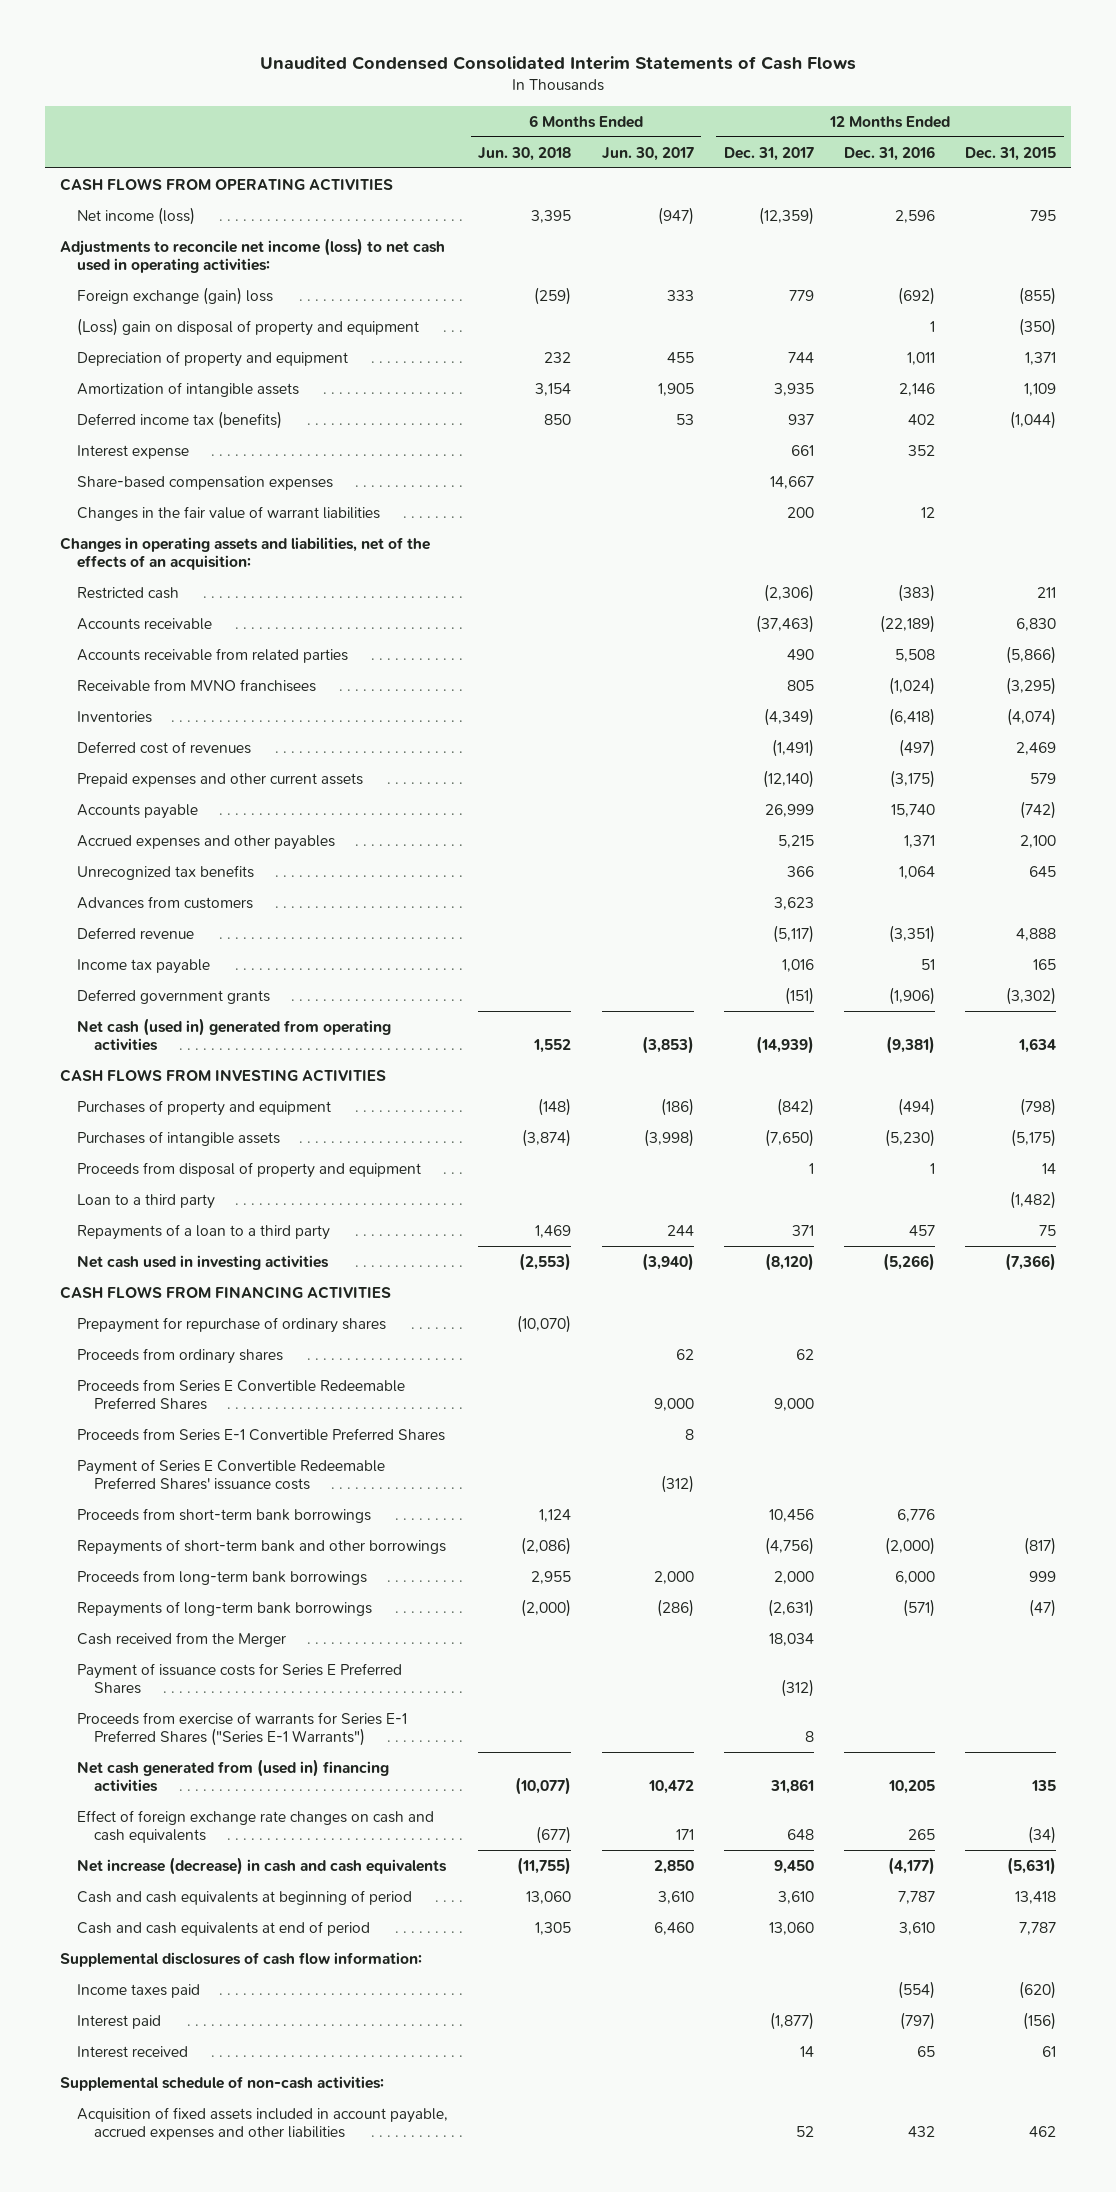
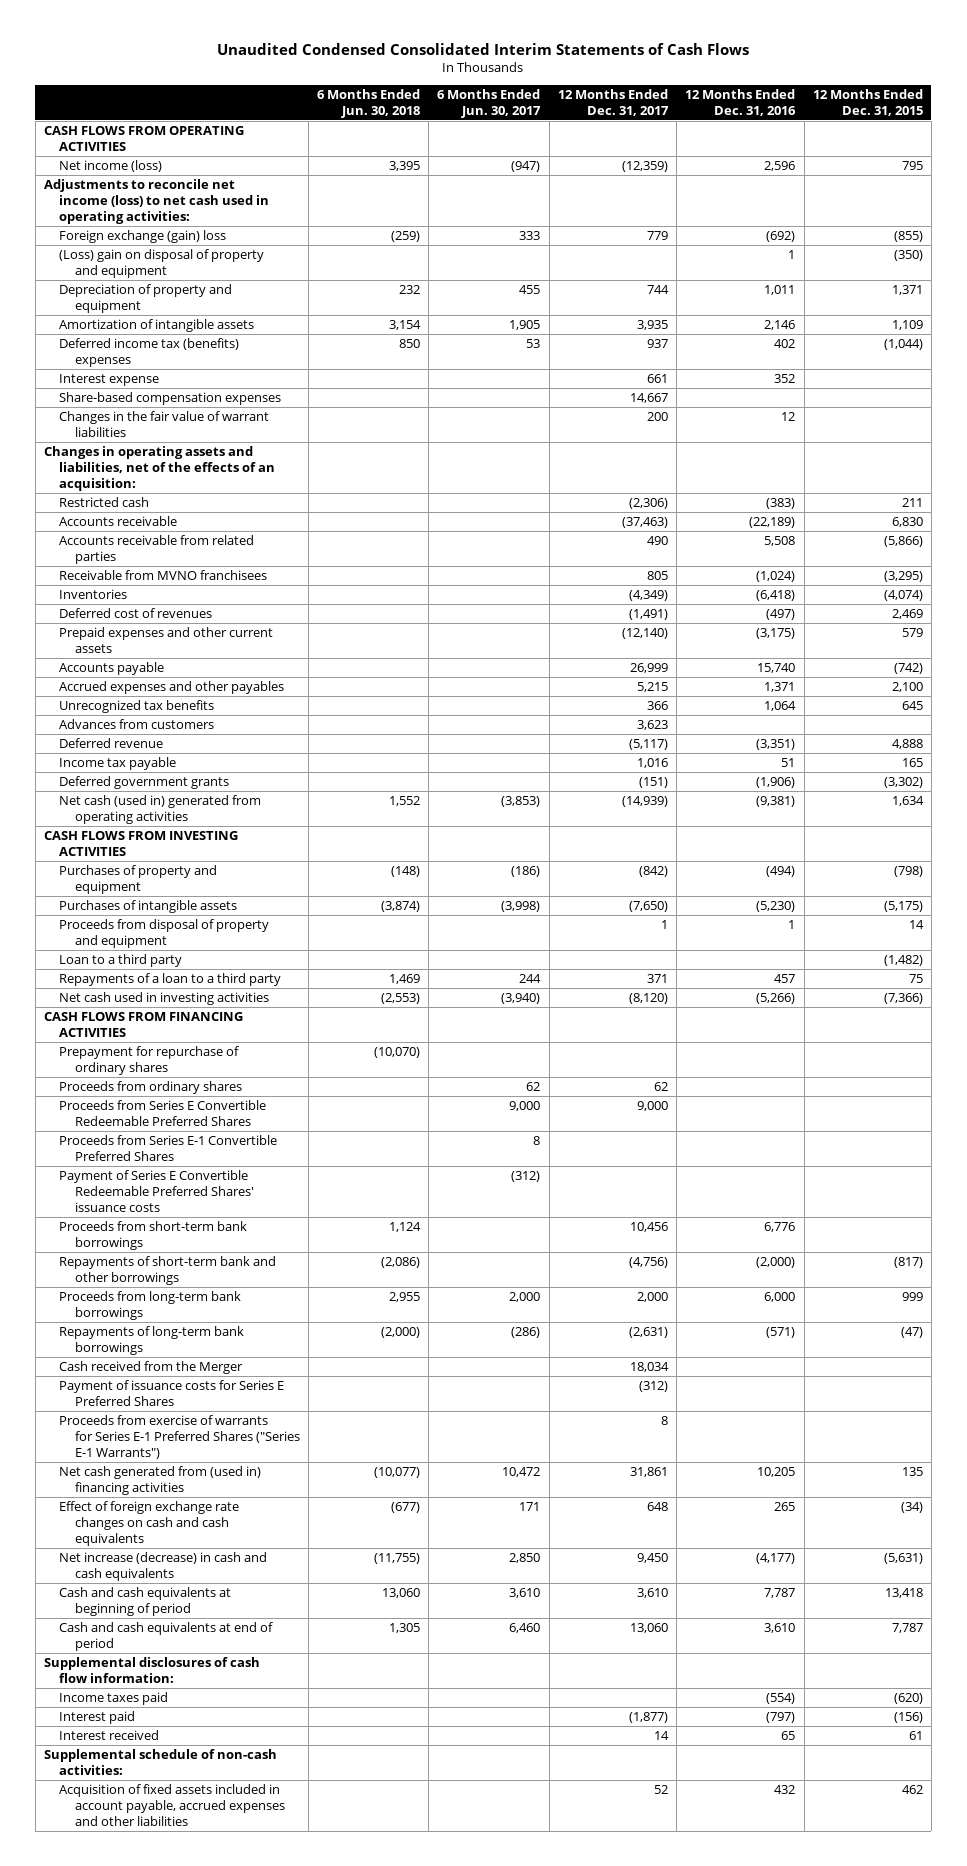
- Deferred income tax (benefits) | 850 | 53 | 937 | 402 | (1,044)
+ Deferred income tax (benefits) expenses | 850 | 53 | 937 | 402 | (1,044)

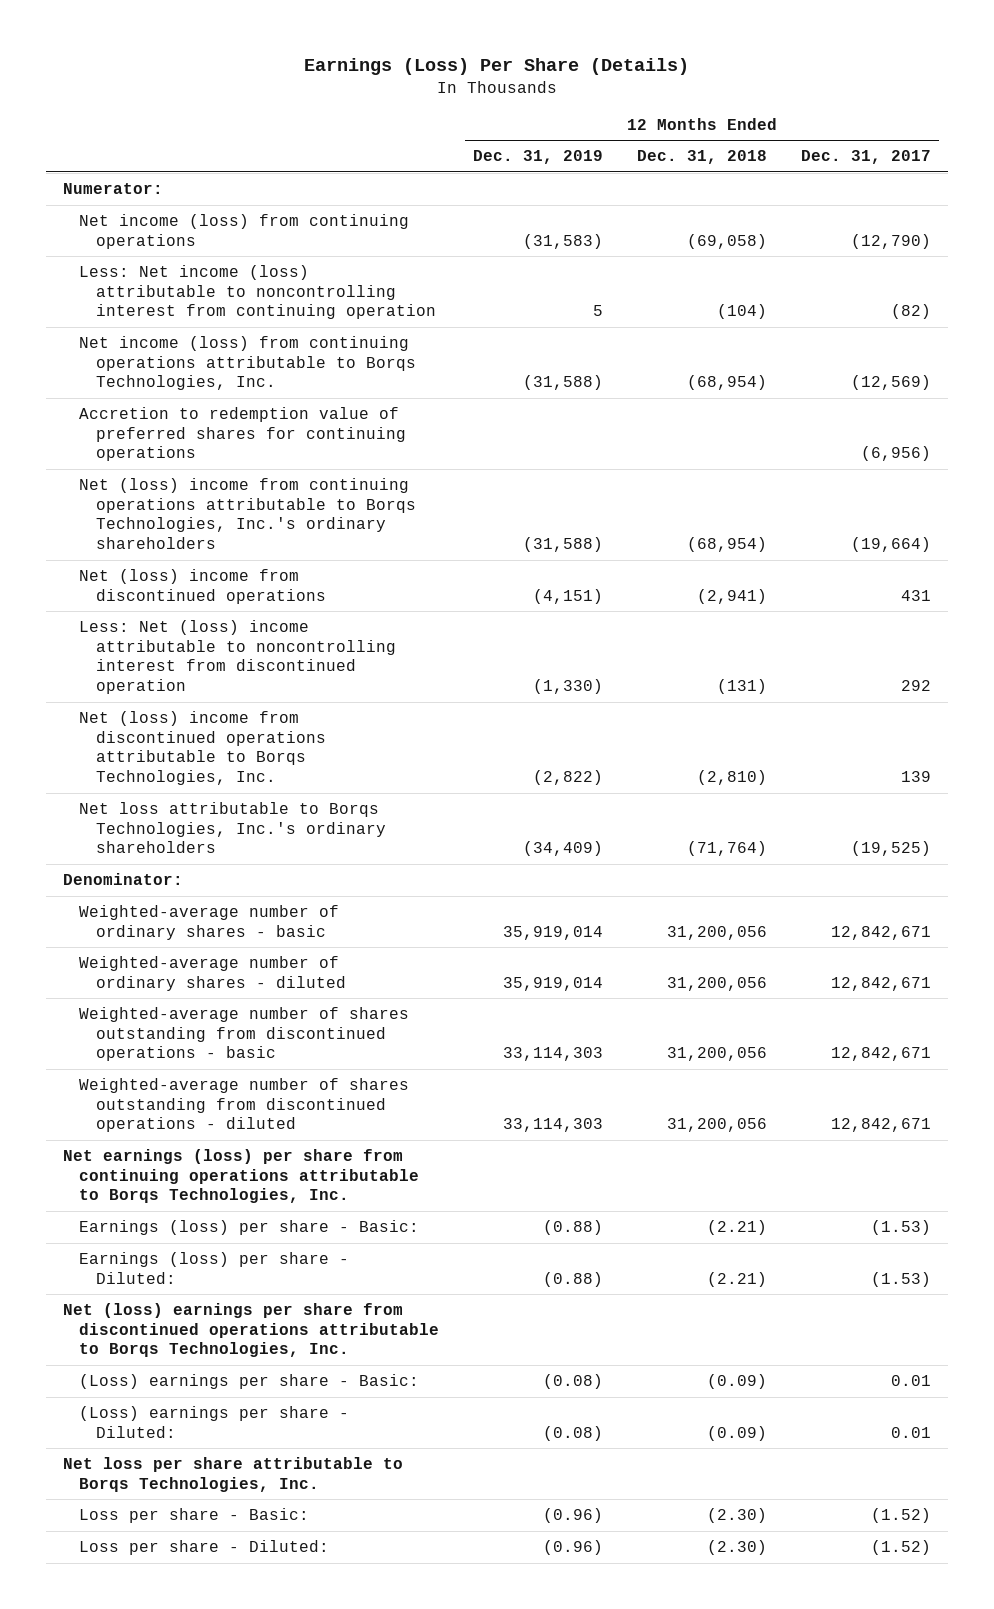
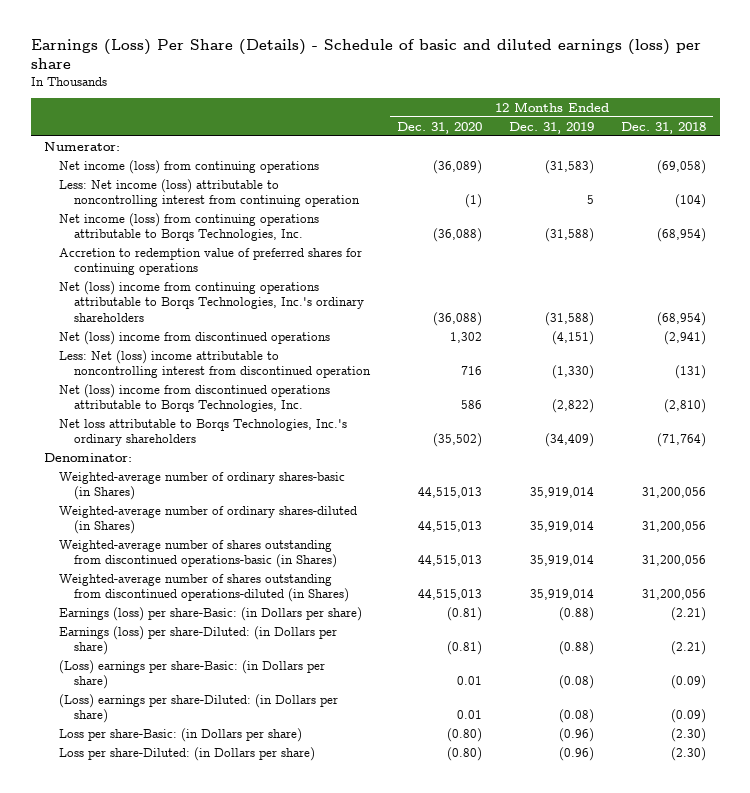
- Earnings (Loss) Per Share (Details)
+ Earnings (Loss) Per Share (Details) - Schedule of basic and diluted earnings (loss) per share
- | 12 Months Ended Dec. 31, 2019 | 12 Months Ended Dec. 31, 2018 | 12 Months Ended Dec. 31, 2017
+ | 12 Months Ended Dec. 31, 2020 | 12 Months Ended Dec. 31, 2019 | 12 Months Ended Dec. 31, 2018
- Weighted-average number of ordinary shares - basic | 35,919,014 | 31,200,056 | 12,842,671
- Weighted-average number of ordinary shares - diluted | 35,919,014 | 31,200,056 | 12,842,671
- Weighted-average number of shares outstanding from discontinued operations - basic | 33,114,303 | 31,200,056 | 12,842,671
- Weighted-average number of shares outstanding from discontinued operations - diluted | 33,114,303 | 31,200,056 | 12,842,671
- Net earnings (loss) per share from continuing operations attributable to Borqs Technologies, Inc.
- Earnings (loss) per share - Basic: | (0.88) | (2.21) | (1.53)
- Earnings (loss) per share - Diluted: | (0.88) | (2.21) | (1.53)
- Net (loss) earnings per share from discontinued operations attributable to Borqs Technologies, Inc.
- (Loss) earnings per share - Basic: | (0.08) | (0.09) | 0.01
- (Loss) earnings per share - Diluted: | (0.08) | (0.09) | 0.01
- Net loss per share attributable to Borqs Technologies, Inc.
- Loss per share - Basic: | (0.96) | (2.30) | (1.52)
- Loss per share - Diluted: | (0.96) | (2.30) | (1.52)
+ Weighted-average number of ordinary shares-basic (in Shares) | 44,515,013 | 35,919,014 | 31,200,056
+ Weighted-average number of ordinary shares-diluted (in Shares) | 44,515,013 | 35,919,014 | 31,200,056
+ Weighted-average number of shares outstanding from discontinued operations-basic (in Shares) | 44,515,013 | 35,919,014 | 31,200,056
+ Weighted-average number of shares outstanding from discontinued operations-diluted (in Shares) | 44,515,013 | 35,919,014 | 31,200,056
+ Earnings (loss) per share-Basic: (in Dollars per share) | (0.81) | (0.88) | (2.21)
+ Earnings (loss) per share-Diluted: (in Dollars per share) | (0.81) | (0.88) | (2.21)
+ (Loss) earnings per share-Basic: (in Dollars per share) | 0.01 | (0.08) | (0.09)
+ (Loss) earnings per share-Diluted: (in Dollars per share) | 0.01 | (0.08) | (0.09)
+ Loss per share-Basic: (in Dollars per share) | (0.80) | (0.96) | (2.30)
+ Loss per share-Diluted: (in Dollars per share) | (0.80) | (0.96) | (2.30)

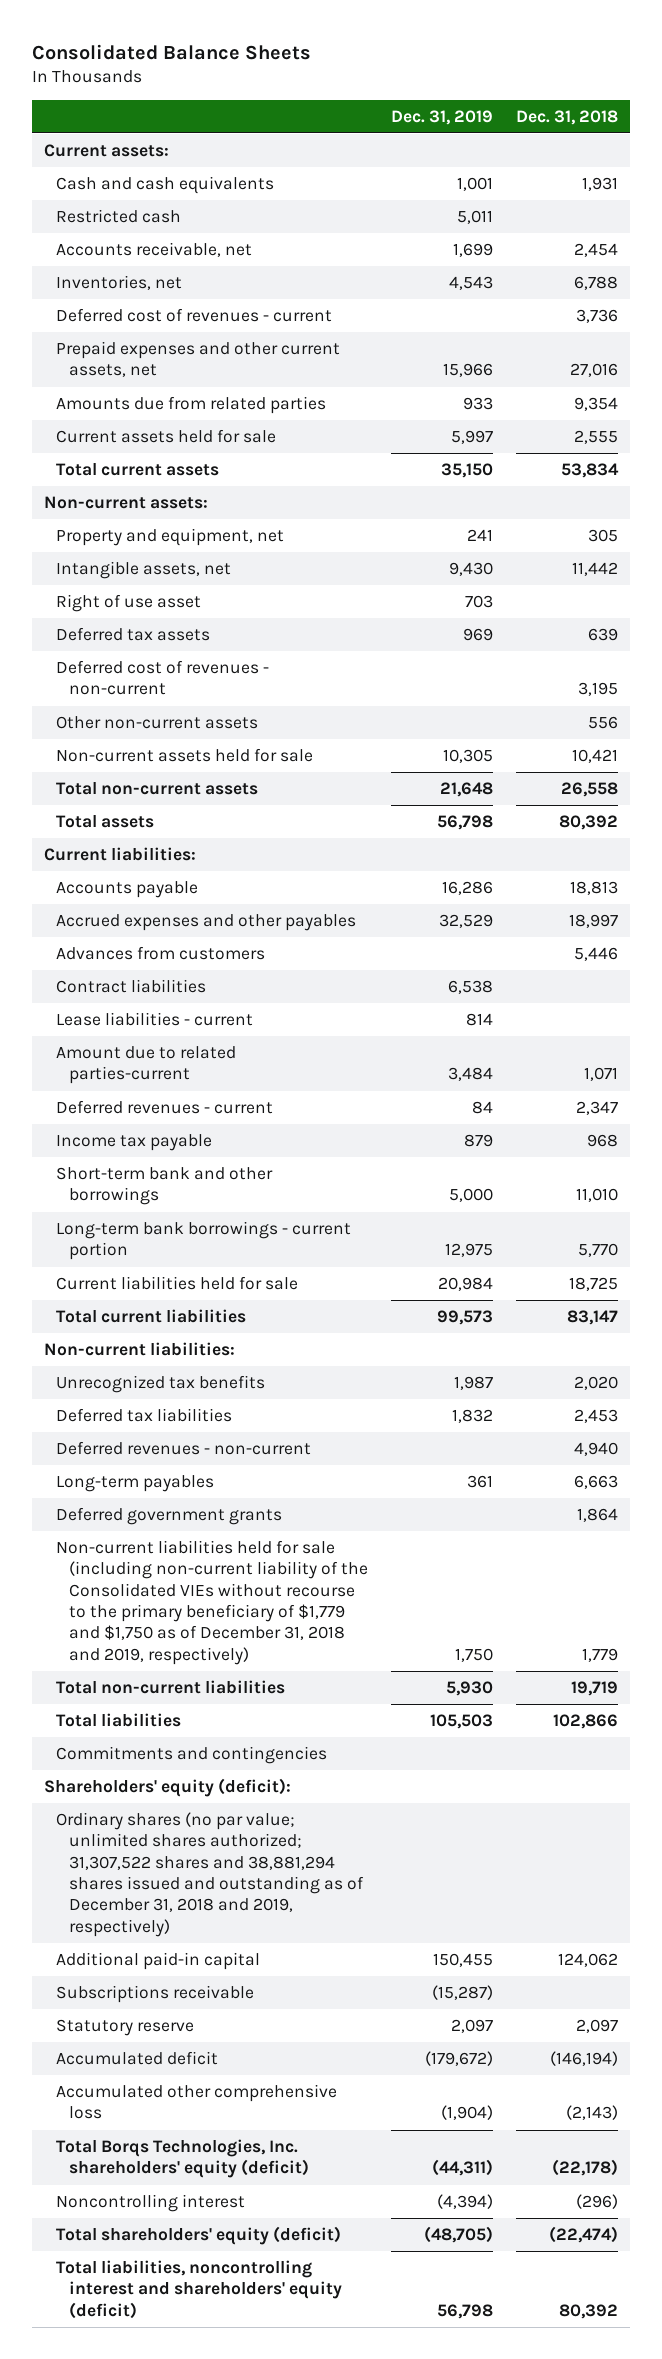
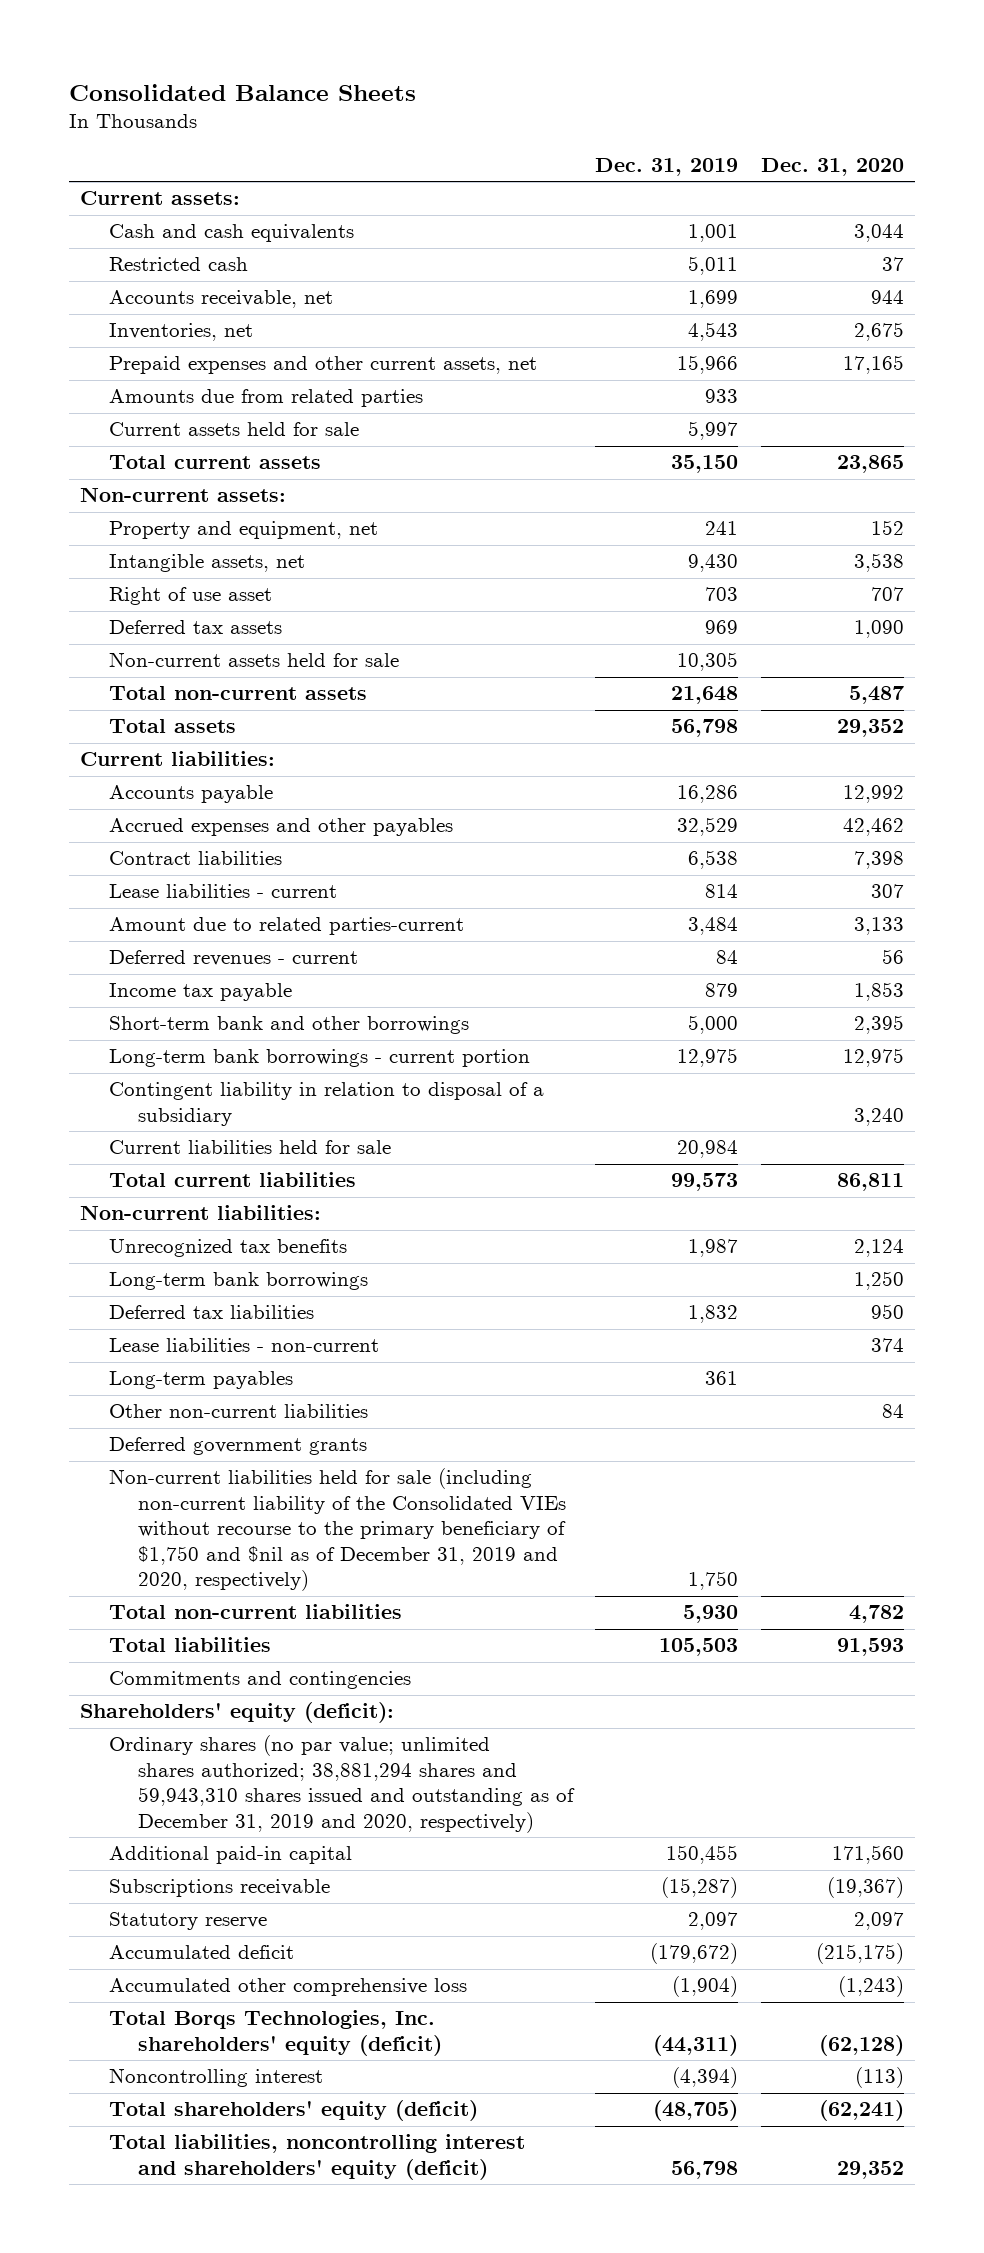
- | Dec. 31, 2019 | Dec. 31, 2018
+ | Dec. 31, 2019 | Dec. 31, 2020
- Deferred cost of revenues - current | | 3,736
- Deferred cost of revenues - non-current | | 3,195
- Other non-current assets | | 556
- Advances from customers | | 5,446
+ Contingent liability in relation to disposal of a subsidiary | | 3,240
+ Long-term bank borrowings | | 1,250
- Deferred revenues - non-current | | 4,940
+ Lease liabilities - non-current | | 374
+ Other non-current liabilities | | 84
- Non-current liabilities held for sale (including non-current liability of the Consolidated VIEs without recourse to the primary beneficiary of $1,779 and $1,750 as of December 31, 2018 and 2019, respectively) | 1,750 | 1,779
+ Non-current liabilities held for sale (including non-current liability of the Consolidated VIEs without recourse to the primary beneficiary of $1,750 and $nil as of December 31, 2019 and 2020, respectively) | 1,750 |
- Ordinary shares (no par value; unlimited shares authorized; 31,307,522 shares and 38,881,294 shares issued and outstanding as of December 31, 2018 and 2019, respectively)
+ Ordinary shares (no par value; unlimited shares authorized; 38,881,294 shares and 59,943,310 shares issued and outstanding as of December 31, 2019 and 2020, respectively)

